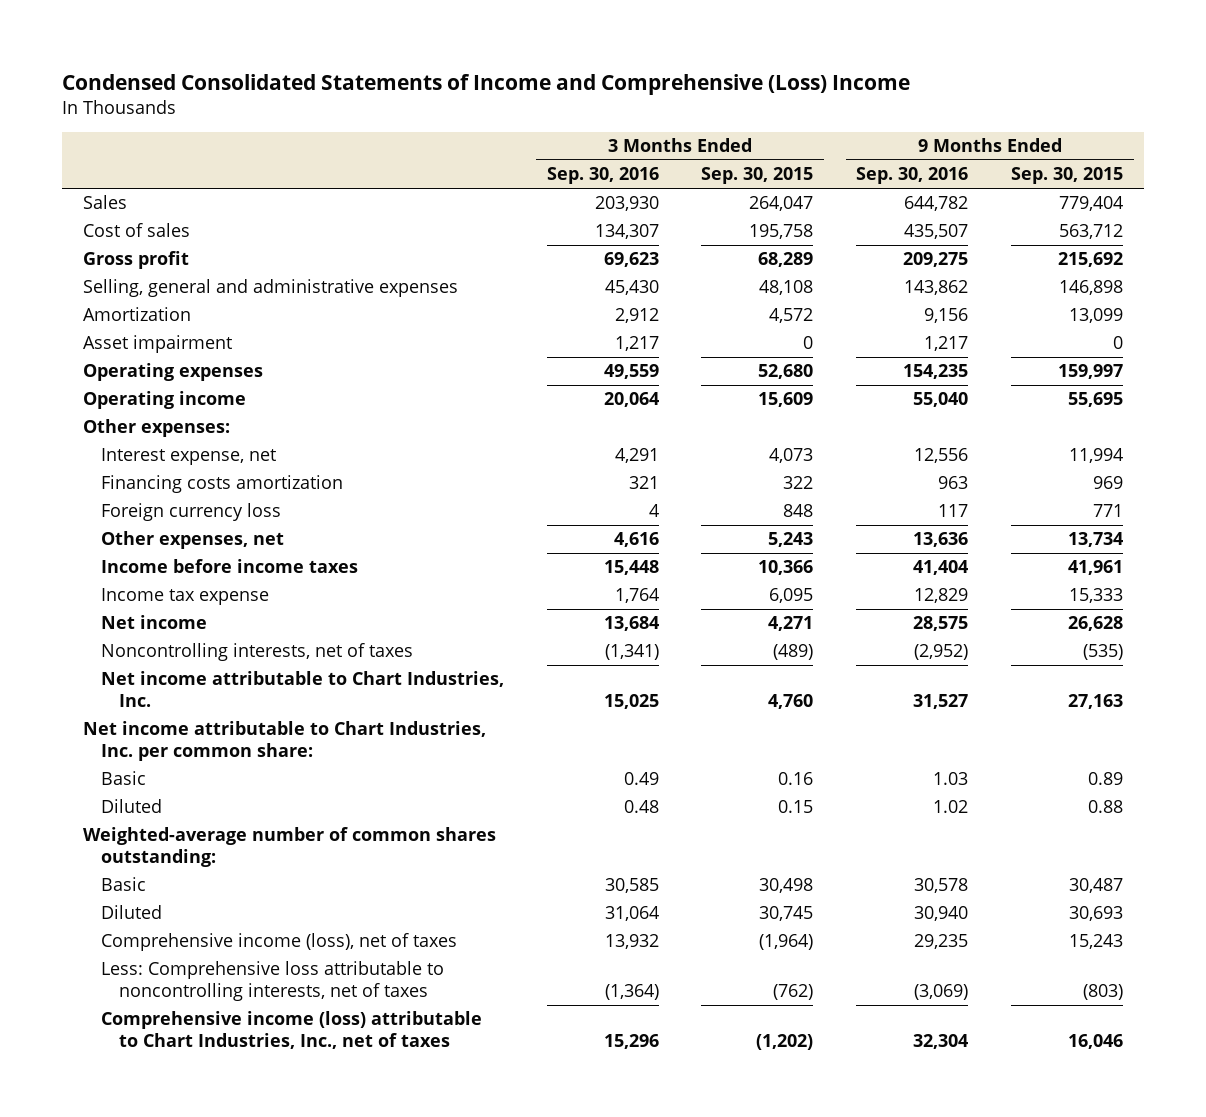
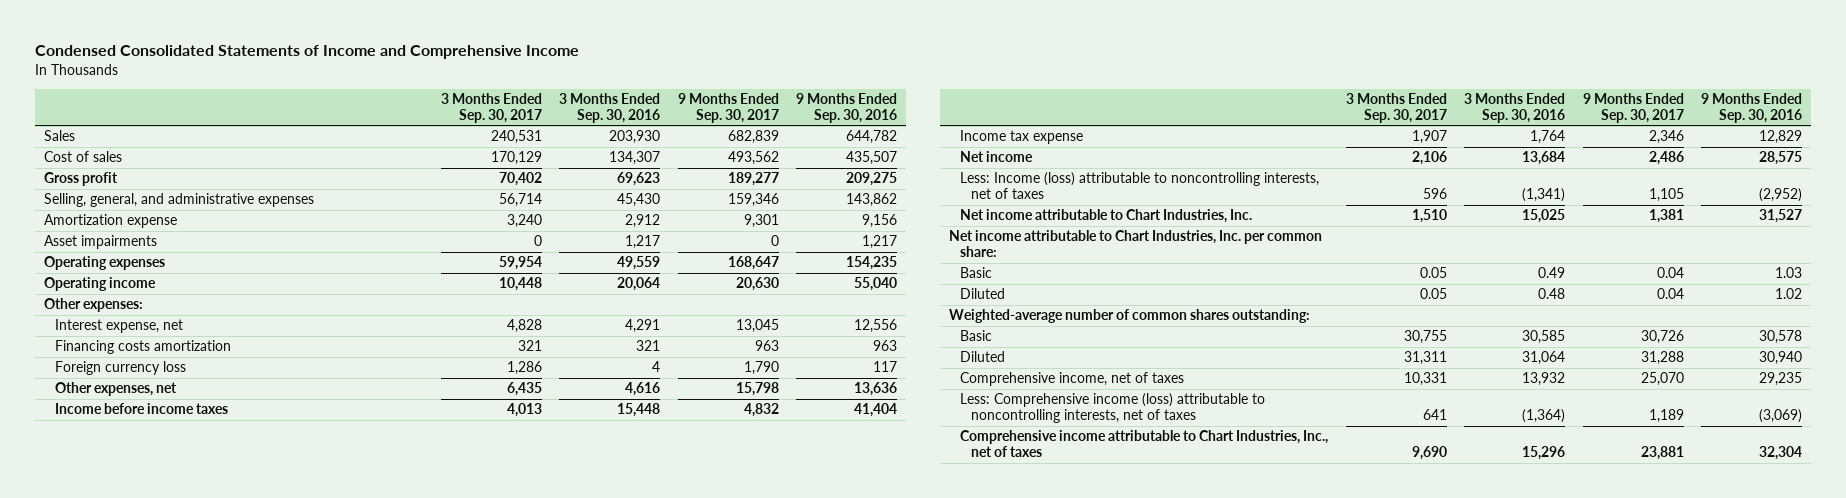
- Condensed Consolidated Statements of Income and Comprehensive (Loss) Income
+ Condensed Consolidated Statements of Income and Comprehensive Income
- | 3 Months Ended Sep. 30, 2016 | 3 Months Ended Sep. 30, 2015 | 9 Months Ended Sep. 30, 2016 | 9 Months Ended Sep. 30, 2015
+ | 3 Months Ended Sep. 30, 2017 | 3 Months Ended Sep. 30, 2016 | 9 Months Ended Sep. 30, 2017 | 9 Months Ended Sep. 30, 2016
- Selling, general and administrative expenses | 45,430 | 48,108 | 143,862 | 146,898
- Amortization | 2,912 | 4,572 | 9,156 | 13,099
- Asset impairment | 1,217 | 0 | 1,217 | 0
+ Selling, general, and administrative expenses | 56,714 | 45,430 | 159,346 | 143,862
+ Amortization expense | 3,240 | 2,912 | 9,301 | 9,156
+ Asset impairments | 0 | 1,217 | 0 | 1,217
- Noncontrolling interests, net of taxes | (1,341) | (489) | (2,952) | (535)
+ Less: Income (loss) attributable to noncontrolling interests, net of taxes | 596 | (1,341) | 1,105 | (2,952)
- Comprehensive income (loss), net of taxes | 13,932 | (1,964) | 29,235 | 15,243
- Less: Comprehensive loss attributable to noncontrolling interests, net of taxes | (1,364) | (762) | (3,069) | (803)
- Comprehensive income (loss) attributable to Chart Industries, Inc., net of taxes | 15,296 | (1,202) | 32,304 | 16,046
+ Comprehensive income, net of taxes | 10,331 | 13,932 | 25,070 | 29,235
+ Less: Comprehensive income (loss) attributable to noncontrolling interests, net of taxes | 641 | (1,364) | 1,189 | (3,069)
+ Comprehensive income attributable to Chart Industries, Inc., net of taxes | 9,690 | 15,296 | 23,881 | 32,304

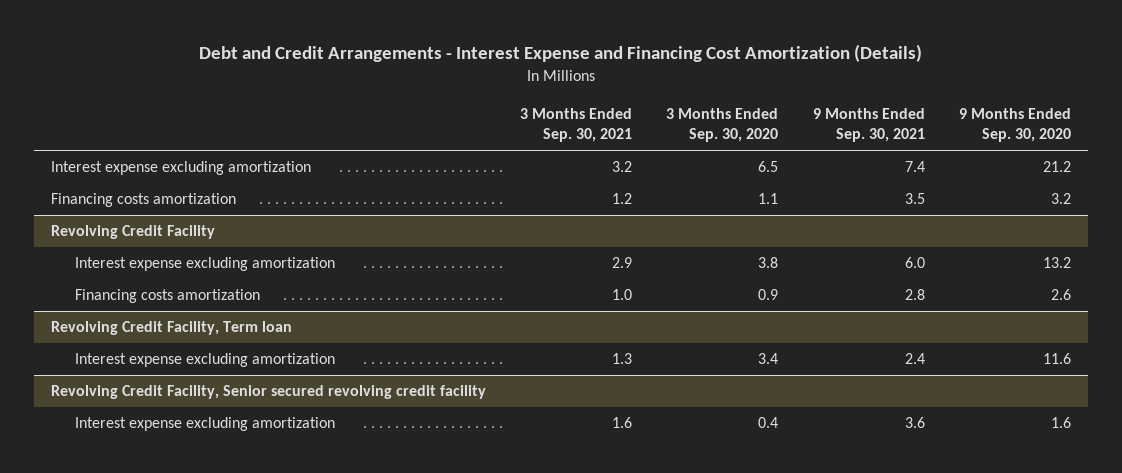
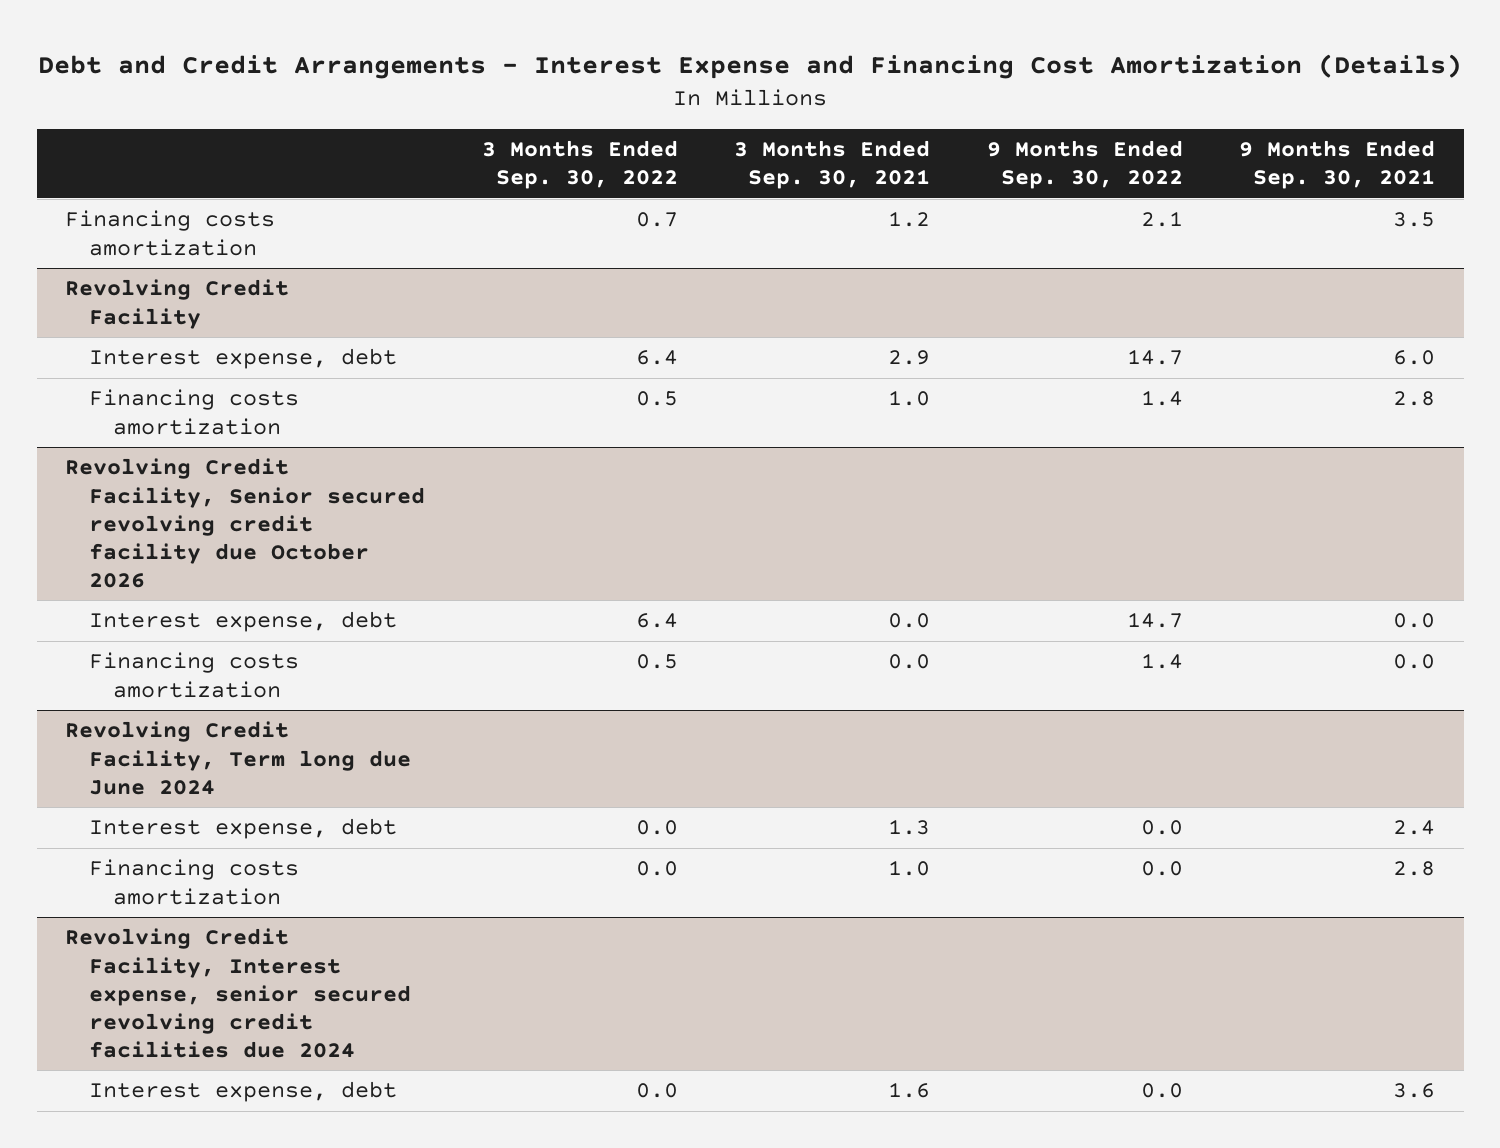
- | 3 Months Ended Sep. 30, 2021 | 3 Months Ended Sep. 30, 2020 | 9 Months Ended Sep. 30, 2021 | 9 Months Ended Sep. 30, 2020
+ | 3 Months Ended Sep. 30, 2022 | 3 Months Ended Sep. 30, 2021 | 9 Months Ended Sep. 30, 2022 | 9 Months Ended Sep. 30, 2021
- Interest expense excluding amortization | 3.2 | 6.5 | 7.4 | 21.2
@ Revolving Credit Facility
- Interest expense excluding amortization | 2.9 | 3.8 | 6.0 | 13.2
+ Interest expense, debt | 6.4 | 2.9 | 14.7 | 6.0
- Revolving Credit Facility, Term loan
- Interest expense excluding amortization | 1.3 | 3.4 | 2.4 | 11.6
- Revolving Credit Facility, Senior secured revolving credit facility
- Interest expense excluding amortization | 1.6 | 0.4 | 3.6 | 1.6
+ Revolving Credit Facility, Senior secured revolving credit facility due October 2026
+ Interest expense, debt | 6.4 | 0.0 | 14.7 | 0.0
+ Financing costs amortization | 0.5 | 0.0 | 1.4 | 0.0
+ Revolving Credit Facility, Term long due June 2024
+ Interest expense, debt | 0.0 | 1.3 | 0.0 | 2.4
+ Financing costs amortization | 0.0 | 1.0 | 0.0 | 2.8
+ Revolving Credit Facility, Interest expense, senior secured revolving credit facilities due 2024
+ Interest expense, debt | 0.0 | 1.6 | 0.0 | 3.6

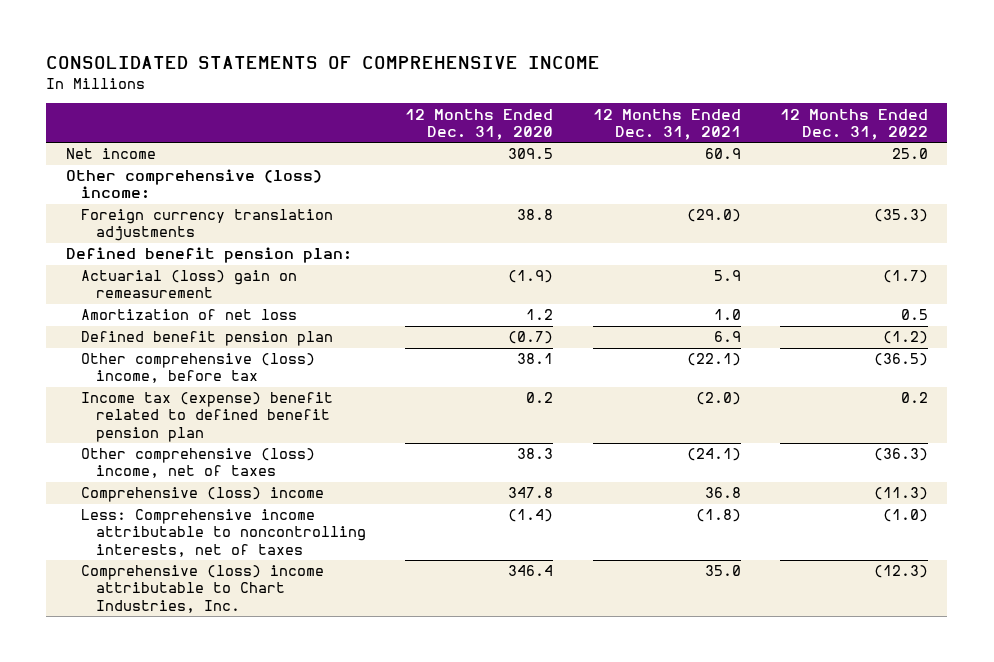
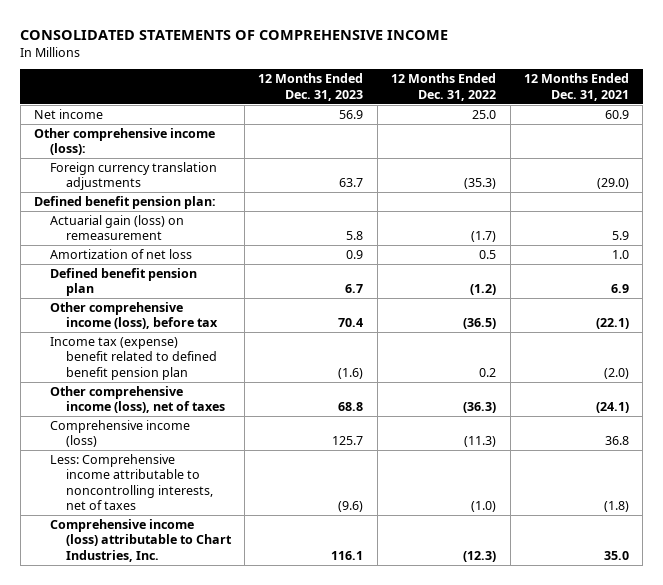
- | 12 Months Ended Dec. 31, 2020 | 12 Months Ended Dec. 31, 2021 | 12 Months Ended Dec. 31, 2022
+ | 12 Months Ended Dec. 31, 2023 | 12 Months Ended Dec. 31, 2022 | 12 Months Ended Dec. 31, 2021
- Other comprehensive (loss) income:
+ Other comprehensive income (loss):
- Actuarial (loss) gain on remeasurement | (1.9) | 5.9 | (1.7)
+ Actuarial gain (loss) on remeasurement | 5.8 | (1.7) | 5.9
- Other comprehensive (loss) income, before tax | 38.1 | (22.1) | (36.5)
+ Other comprehensive income (loss), before tax | 70.4 | (36.5) | (22.1)
- Other comprehensive (loss) income, net of taxes | 38.3 | (24.1) | (36.3)
- Comprehensive (loss) income | 347.8 | 36.8 | (11.3)
+ Other comprehensive income (loss), net of taxes | 68.8 | (36.3) | (24.1)
+ Comprehensive income (loss) | 125.7 | (11.3) | 36.8
- Comprehensive (loss) income attributable to Chart Industries, Inc. | 346.4 | 35.0 | (12.3)
+ Comprehensive income (loss) attributable to Chart Industries, Inc. | 116.1 | (12.3) | 35.0

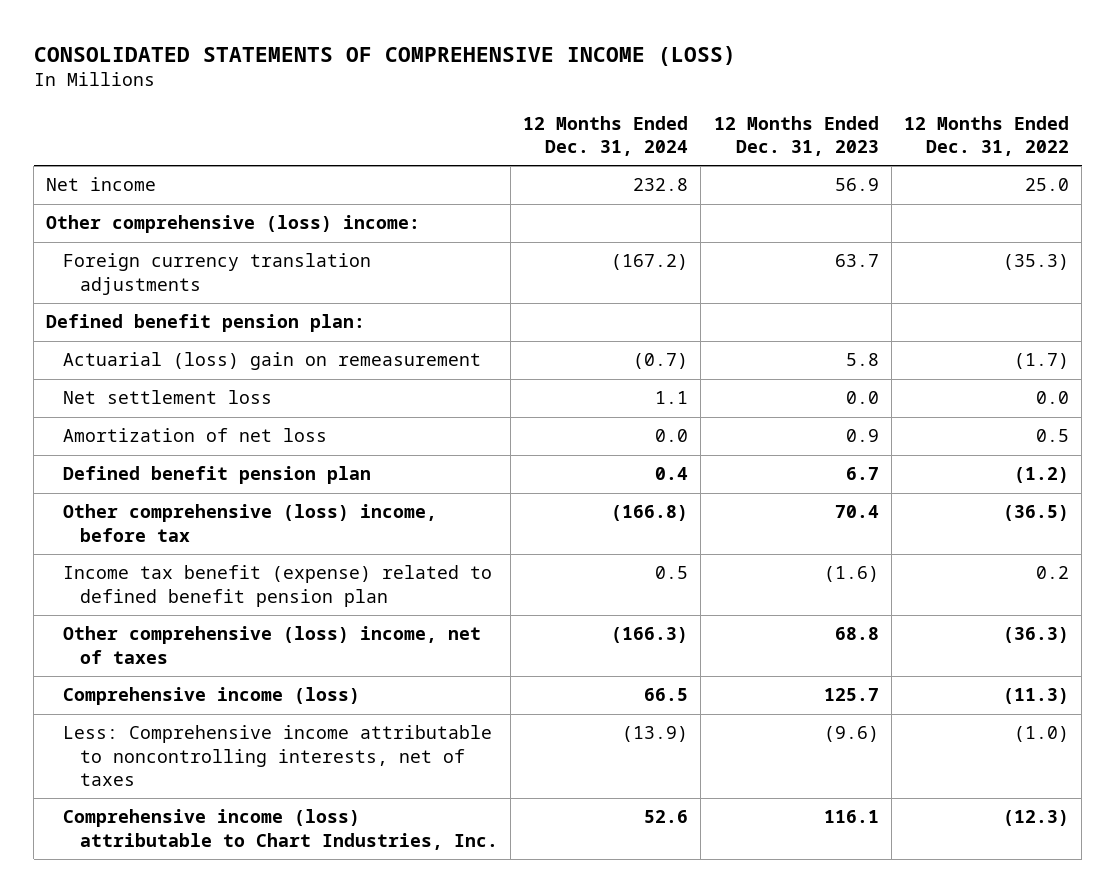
- CONSOLIDATED STATEMENTS OF COMPREHENSIVE INCOME
+ CONSOLIDATED STATEMENTS OF COMPREHENSIVE INCOME (LOSS)
- | 12 Months Ended Dec. 31, 2023 | 12 Months Ended Dec. 31, 2022 | 12 Months Ended Dec. 31, 2021
+ | 12 Months Ended Dec. 31, 2024 | 12 Months Ended Dec. 31, 2023 | 12 Months Ended Dec. 31, 2022
- Other comprehensive income (loss):
+ Other comprehensive (loss) income:
- Actuarial gain (loss) on remeasurement | 5.8 | (1.7) | 5.9
+ Actuarial (loss) gain on remeasurement | (0.7) | 5.8 | (1.7)
+ Net settlement loss | 1.1 | 0.0 | 0.0
- Other comprehensive income (loss), before tax | 70.4 | (36.5) | (22.1)
- Income tax (expense) benefit related to defined benefit pension plan | (1.6) | 0.2 | (2.0)
- Other comprehensive income (loss), net of taxes | 68.8 | (36.3) | (24.1)
+ Other comprehensive (loss) income, before tax | (166.8) | 70.4 | (36.5)
+ Income tax benefit (expense) related to defined benefit pension plan | 0.5 | (1.6) | 0.2
+ Other comprehensive (loss) income, net of taxes | (166.3) | 68.8 | (36.3)

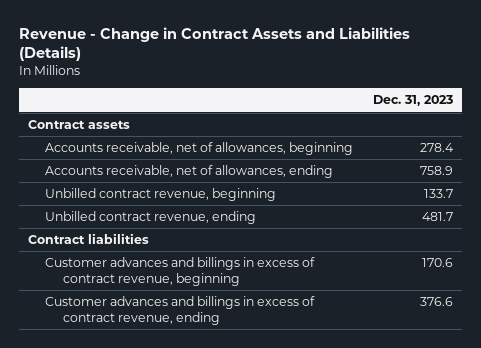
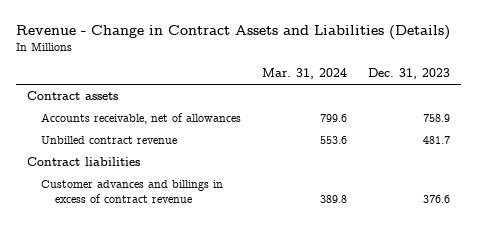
- | Dec. 31, 2023
+ | Mar. 31, 2024 | Dec. 31, 2023
- Accounts receivable, net of allowances, beginning | 278.4
- Accounts receivable, net of allowances, ending | 758.9
- Unbilled contract revenue, beginning | 133.7
- Unbilled contract revenue, ending | 481.7
+ Accounts receivable, net of allowances | 799.6 | 758.9
+ Unbilled contract revenue | 553.6 | 481.7
- Customer advances and billings in excess of contract revenue, beginning | 170.6
- Customer advances and billings in excess of contract revenue, ending | 376.6
+ Customer advances and billings in excess of contract revenue | 389.8 | 376.6

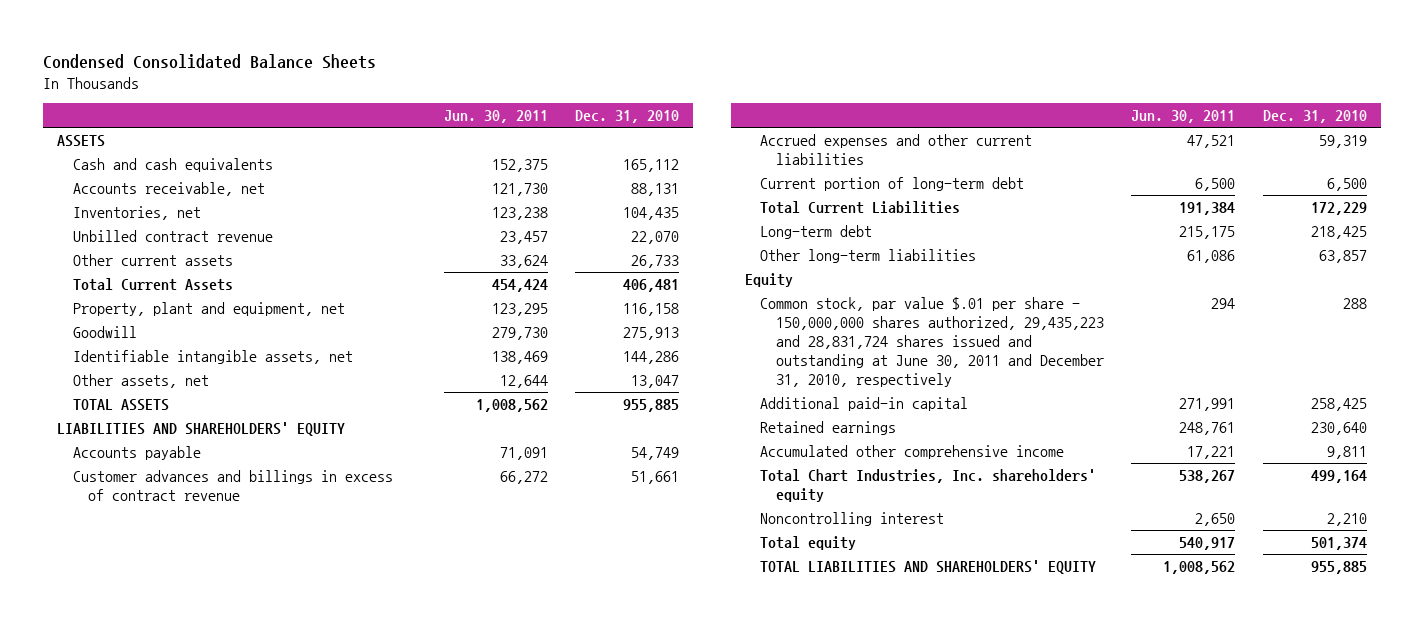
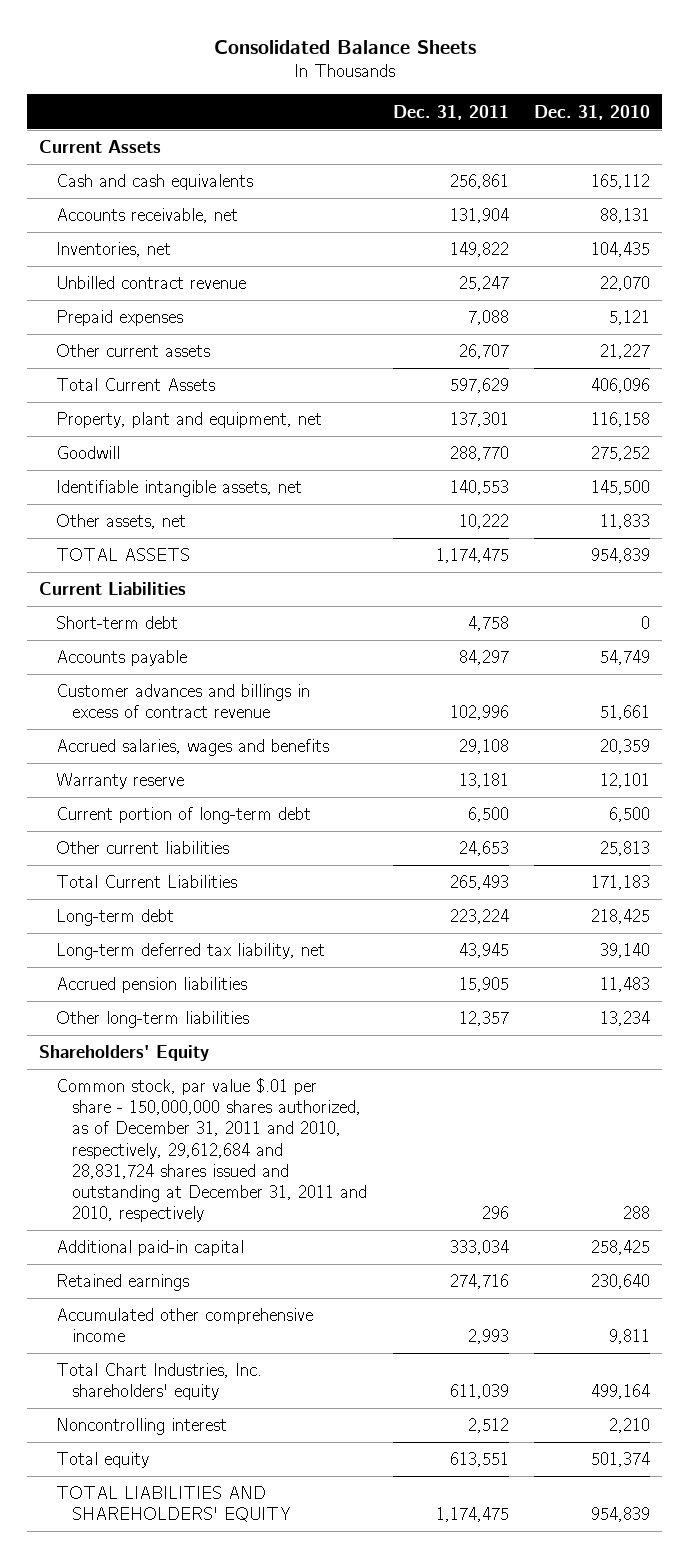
- Condensed Consolidated Balance Sheets
+ Consolidated Balance Sheets
- | Jun. 30, 2011 | Dec. 31, 2010
+ | Dec. 31, 2011 | Dec. 31, 2010
- ASSETS
+ Current Assets
- Other current assets | 33,624 | 26,733
- Total Current Assets | 454,424 | 406,481
+ Prepaid expenses | 7,088 | 5,121
+ Other current assets | 26,707 | 21,227
+ Total Current Assets | 597,629 | 406,096
- Goodwill | 279,730 | 275,913
- Identifiable intangible assets, net | 138,469 | 144,286
- Other assets, net | 12,644 | 13,047
- TOTAL ASSETS | 1,008,562 | 955,885
- LIABILITIES AND SHAREHOLDERS' EQUITY
+ Goodwill | 288,770 | 275,252
+ Identifiable intangible assets, net | 140,553 | 145,500
+ Other assets, net | 10,222 | 11,833
+ TOTAL ASSETS | 1,174,475 | 954,839
+ Current Liabilities
+ Short-term debt | 4,758 | 0
- Accrued expenses and other current liabilities | 47,521 | 59,319
+ Accrued salaries, wages and benefits | 29,108 | 20,359
+ Warranty reserve | 13,181 | 12,101
- Total Current Liabilities | 191,384 | 172,229
+ Other current liabilities | 24,653 | 25,813
+ Total Current Liabilities | 265,493 | 171,183
- Other long-term liabilities | 61,086 | 63,857
- Equity
- Common stock, par value $.01 per share - 150,000,000 shares authorized, 29,435,223 and 28,831,724 shares issued and outstanding at June 30, 2011 and December 31, 2010, respectively | 294 | 288
+ Long-term deferred tax liability, net | 43,945 | 39,140
+ Accrued pension liabilities | 15,905 | 11,483
+ Other long-term liabilities | 12,357 | 13,234
+ Shareholders' Equity
+ Common stock, par value $.01 per share - 150,000,000 shares authorized, as of December 31, 2011 and 2010, respectively, 29,612,684 and 28,831,724 shares issued and outstanding at December 31, 2011 and 2010, respectively | 296 | 288
- TOTAL LIABILITIES AND SHAREHOLDERS' EQUITY | 1,008,562 | 955,885
+ TOTAL LIABILITIES AND SHAREHOLDERS' EQUITY | 1,174,475 | 954,839

